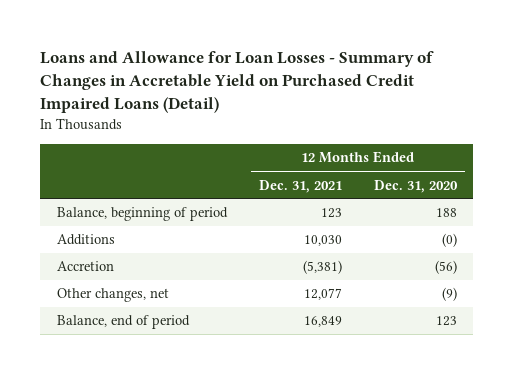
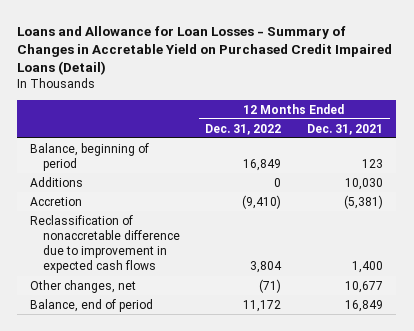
- | 12 Months Ended Dec. 31, 2021 | 12 Months Ended Dec. 31, 2020
+ | 12 Months Ended Dec. 31, 2022 | 12 Months Ended Dec. 31, 2021
- Other changes, net | 12,077 | (9)
+ Reclassification of nonaccretable difference due to improvement in expected cash flows | 3,804 | 1,400
+ Other changes, net | (71) | 10,677

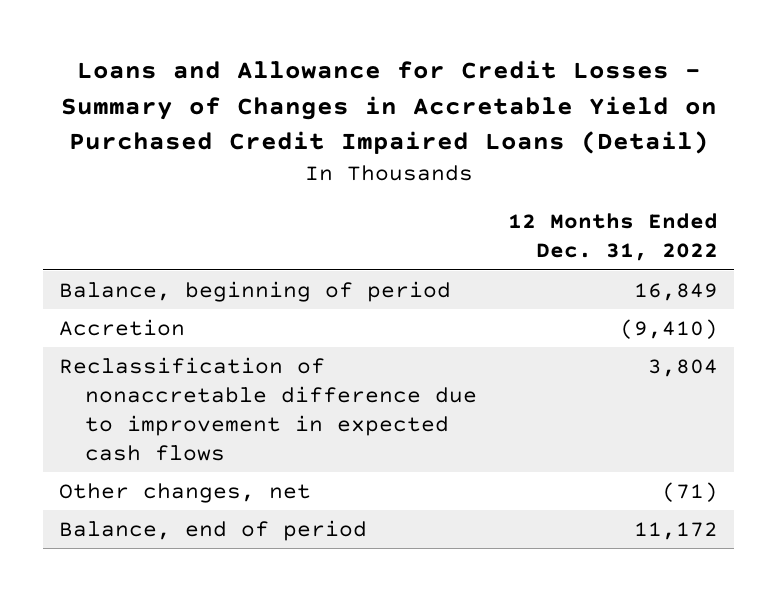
- Loans and Allowance for Loan Losses - Summary of Changes in Accretable Yield on Purchased Credit Impaired Loans (Detail)
+ Loans and Allowance for Credit Losses - Summary of Changes in Accretable Yield on Purchased Credit Impaired Loans (Detail)
- | 12 Months Ended Dec. 31, 2022 | 12 Months Ended Dec. 31, 2021
+ | 12 Months Ended Dec. 31, 2022
- Additions | 0 | 10,030

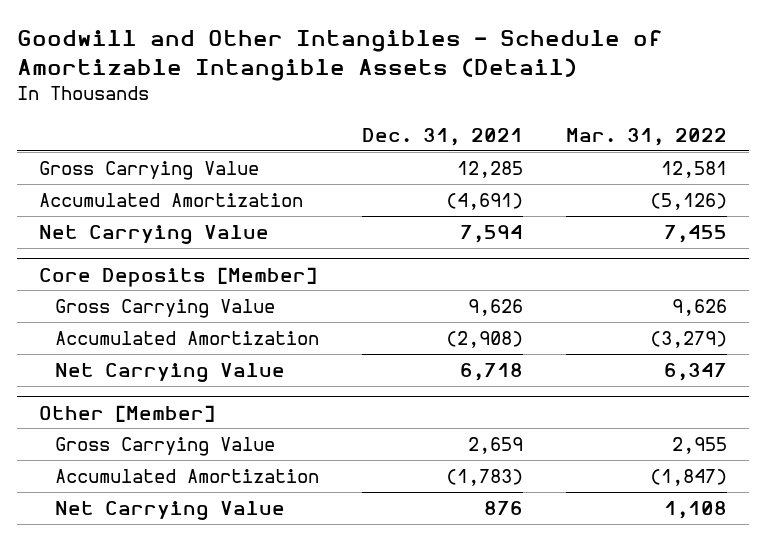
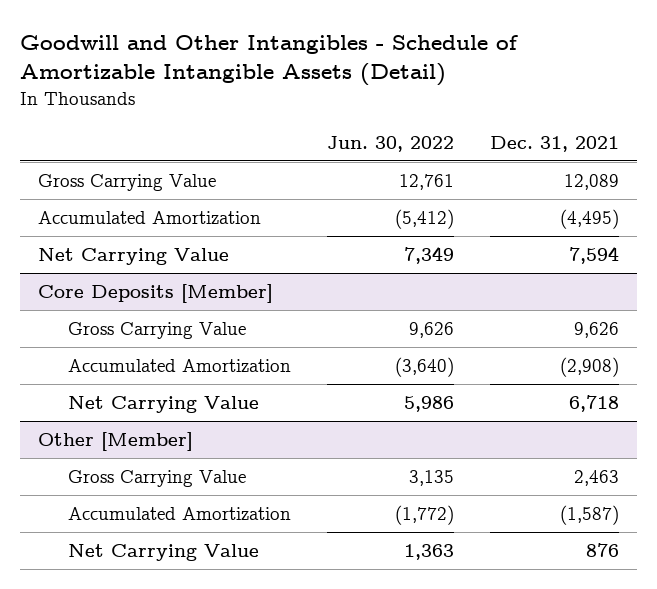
- | Dec. 31, 2021 | Mar. 31, 2022
+ | Jun. 30, 2022 | Dec. 31, 2021
- Gross Carrying Value | 12,285 | 12,581
- Accumulated Amortization | (4,691) | (5,126)
+ Gross Carrying Value | 12,761 | 12,089
+ Accumulated Amortization | (5,412) | (4,495)
@ Other [Member]
- Gross Carrying Value | 2,659 | 2,955
- Accumulated Amortization | (1,783) | (1,847)
+ Gross Carrying Value | 3,135 | 2,463
+ Accumulated Amortization | (1,772) | (1,587)

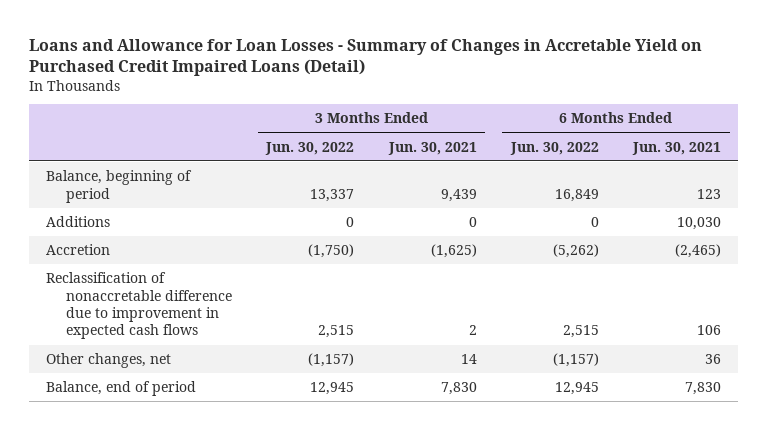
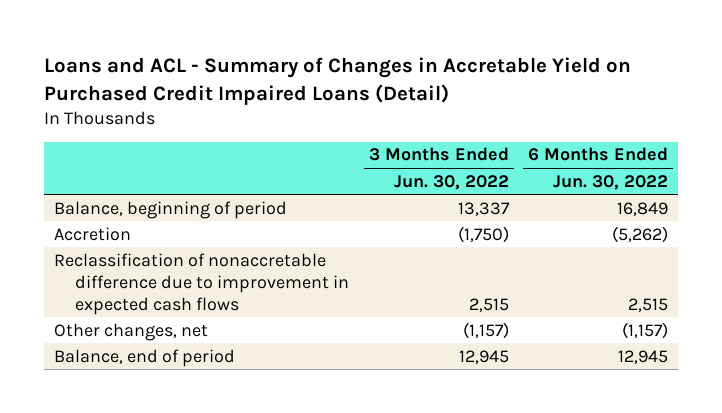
- Loans and Allowance for Loan Losses - Summary of Changes in Accretable Yield on Purchased Credit Impaired Loans (Detail)
+ Loans and ACL - Summary of Changes in Accretable Yield on Purchased Credit Impaired Loans (Detail)
- | 3 Months Ended Jun. 30, 2022 | 3 Months Ended Jun. 30, 2021 | 6 Months Ended Jun. 30, 2022 | 6 Months Ended Jun. 30, 2021
+ | 3 Months Ended Jun. 30, 2022 | 6 Months Ended Jun. 30, 2022
- Additions | 0 | 0 | 0 | 10,030

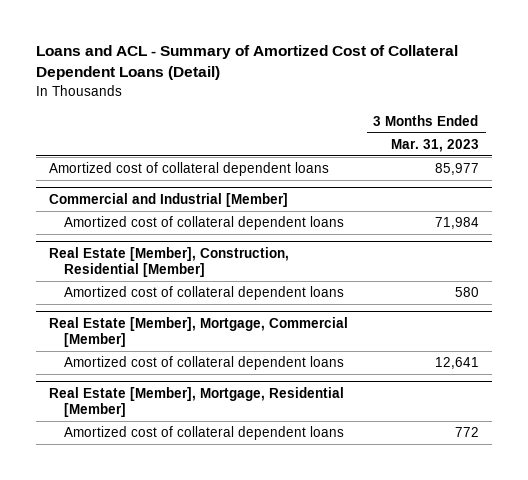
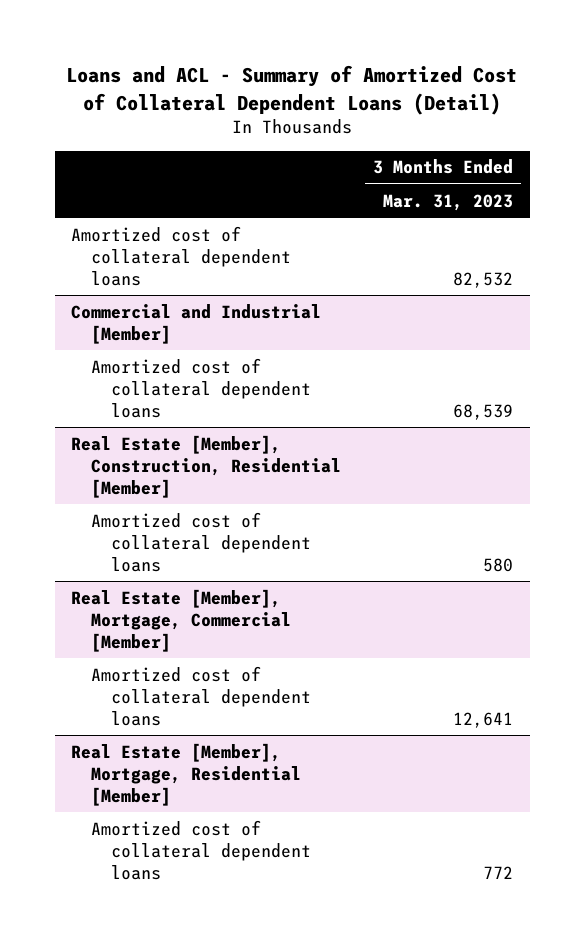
- Amortized cost of collateral dependent loans | 85,977
+ Amortized cost of collateral dependent loans | 82,532
@ Commercial and Industrial [Member]
- Amortized cost of collateral dependent loans | 71,984
+ Amortized cost of collateral dependent loans | 68,539

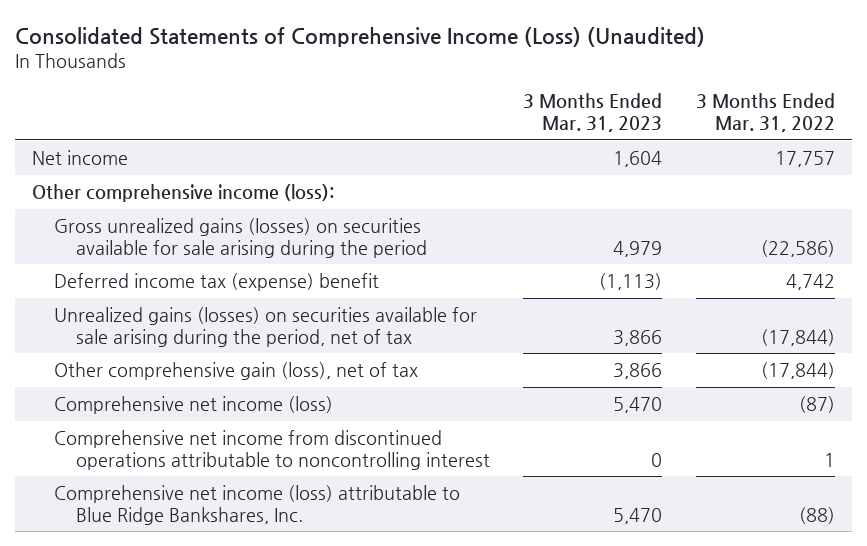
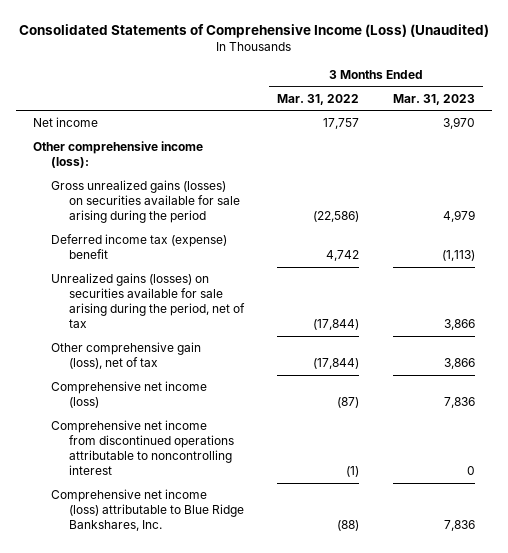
- | 3 Months Ended Mar. 31, 2023 | 3 Months Ended Mar. 31, 2022
+ | 3 Months Ended Mar. 31, 2022 | 3 Months Ended Mar. 31, 2023
- Net income | 1,604 | 17,757
+ Net income | 17,757 | 3,970
- Comprehensive net income (loss) | 5,470 | (87)
- Comprehensive net income from discontinued operations attributable to noncontrolling interest | 0 | 1
- Comprehensive net income (loss) attributable to Blue Ridge Bankshares, Inc. | 5,470 | (88)
+ Comprehensive net income (loss) | (87) | 7,836
+ Comprehensive net income from discontinued operations attributable to noncontrolling interest | (1) | 0
+ Comprehensive net income (loss) attributable to Blue Ridge Bankshares, Inc. | (88) | 7,836

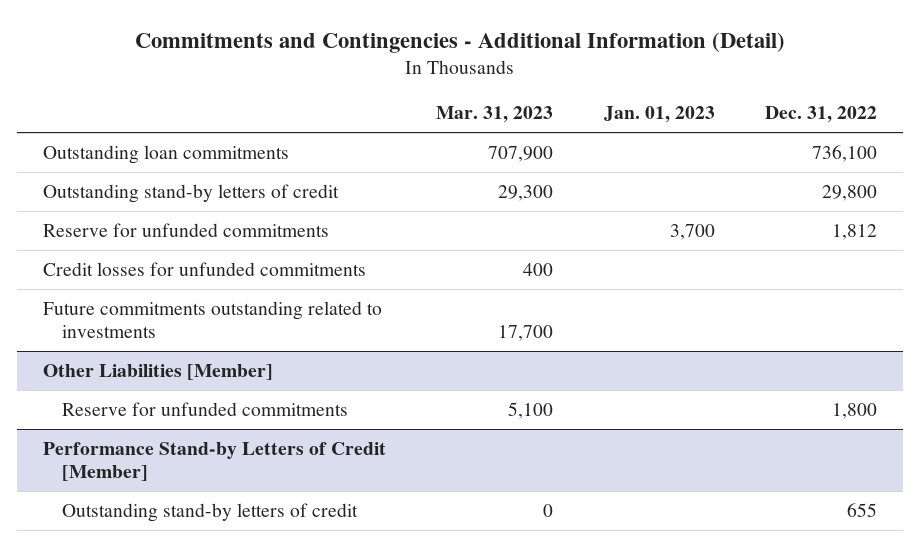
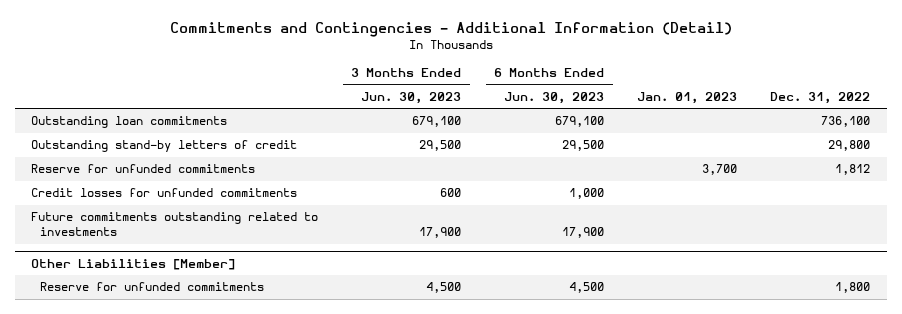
- | Mar. 31, 2023 | Jan. 01, 2023 | Dec. 31, 2022
+ | 3 Months Ended Jun. 30, 2023 | 6 Months Ended Jun. 30, 2023 | Jan. 01, 2023 | Dec. 31, 2022
- Performance Stand-by Letters of Credit [Member]
- Outstanding stand-by letters of credit | 0 | | 655

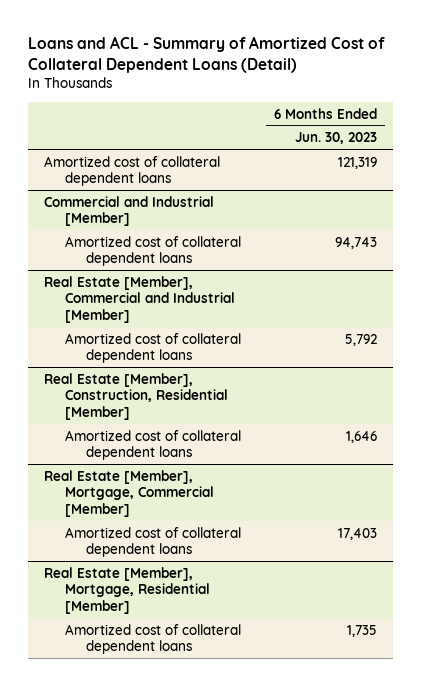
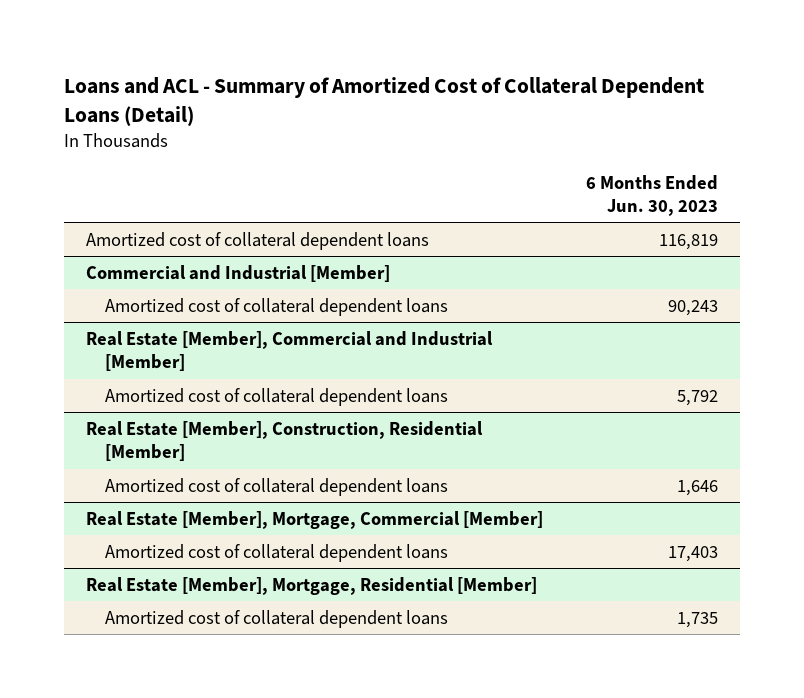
- Amortized cost of collateral dependent loans | 121,319
+ Amortized cost of collateral dependent loans | 116,819
@ Commercial and Industrial [Member]
- Amortized cost of collateral dependent loans | 94,743
+ Amortized cost of collateral dependent loans | 90,243

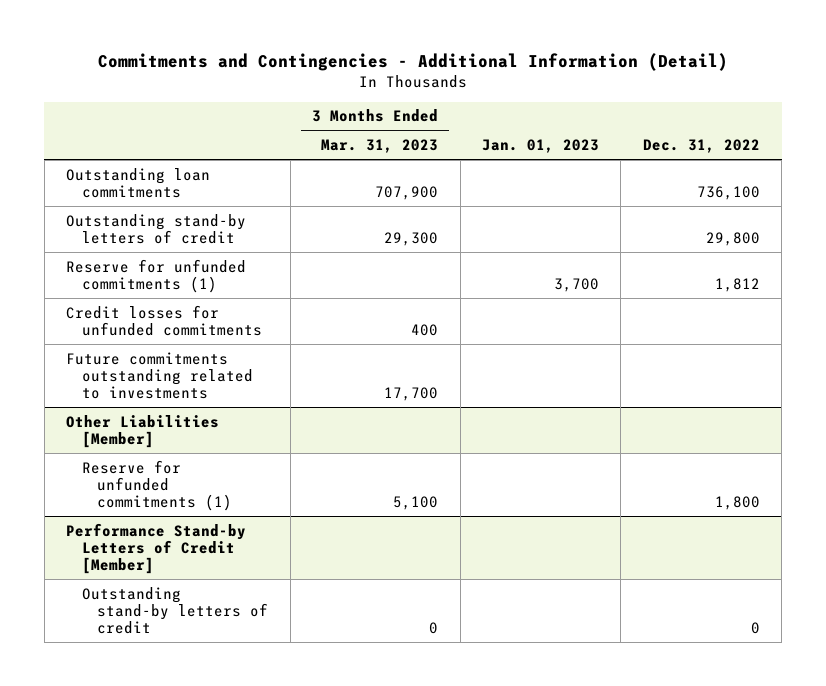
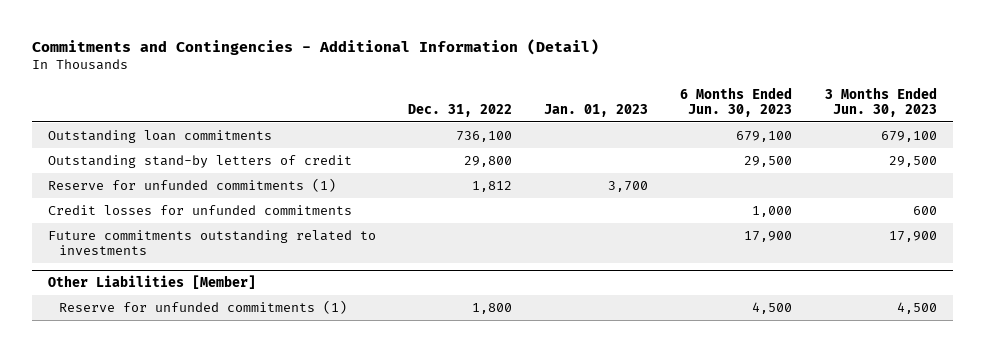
- | 3 Months Ended Mar. 31, 2023 | Jan. 01, 2023 | Dec. 31, 2022
+ | Dec. 31, 2022 | Jan. 01, 2023 | 6 Months Ended Jun. 30, 2023 | 3 Months Ended Jun. 30, 2023
- Performance Stand-by Letters of Credit [Member]
- Outstanding stand-by letters of credit | 0 | | 0

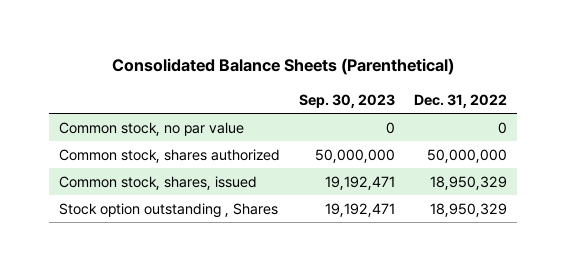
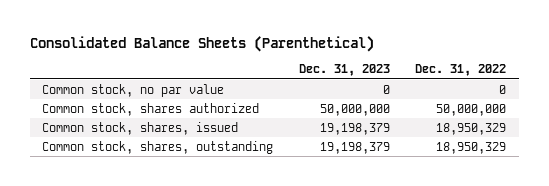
- | Sep. 30, 2023 | Dec. 31, 2022
+ | Dec. 31, 2023 | Dec. 31, 2022
- Stock option outstanding , Shares | 19,192,471 | 18,950,329
+ Common stock, shares, outstanding | 19,198,379 | 18,950,329

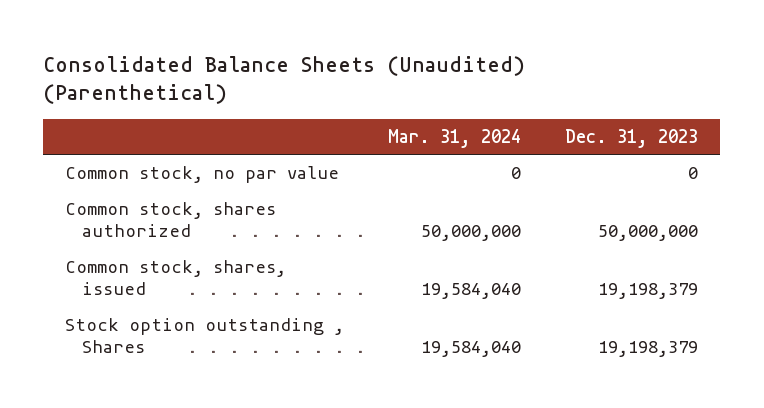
- Consolidated Balance Sheets (Parenthetical)
+ Consolidated Balance Sheets (Unaudited) (Parenthetical)
- | Dec. 31, 2023 | Dec. 31, 2022
+ | Mar. 31, 2024 | Dec. 31, 2023
- Common stock, shares, outstanding | 19,198,379 | 18,950,329
+ Stock option outstanding , Shares | 19,584,040 | 19,198,379

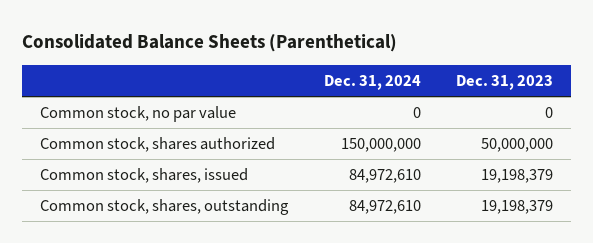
- Consolidated Balance Sheets (Unaudited) (Parenthetical)
+ Consolidated Balance Sheets (Parenthetical)
- | Mar. 31, 2024 | Dec. 31, 2023
+ | Dec. 31, 2024 | Dec. 31, 2023
- Stock option outstanding , Shares | 19,584,040 | 19,198,379
+ Common stock, shares, outstanding | 84,972,610 | 19,198,379

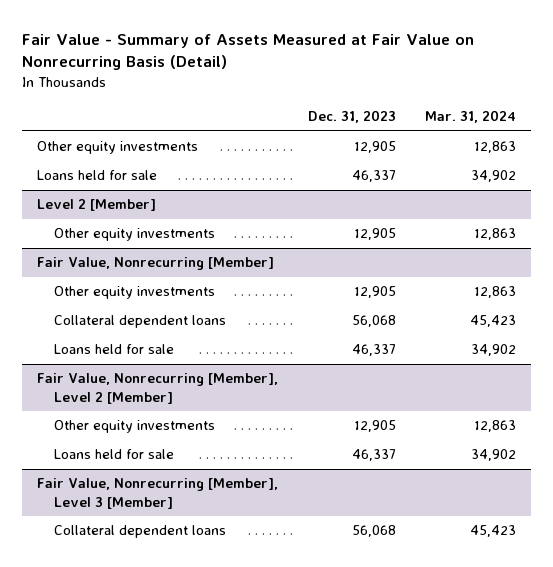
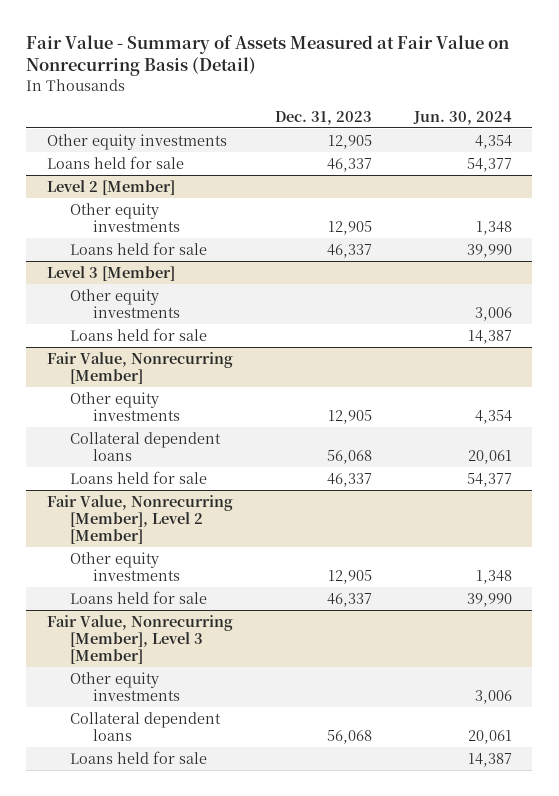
- | Dec. 31, 2023 | Mar. 31, 2024
+ | Dec. 31, 2023 | Jun. 30, 2024
@ Level 2 [Member]
+ Loans held for sale | 46,337 | 39,990
+ Level 3 [Member]
+ Other equity investments | | 3,006
+ Loans held for sale | | 14,387
@ Fair Value, Nonrecurring [Member], Level 3 [Member]
+ Other equity investments | | 3,006
+ Loans held for sale | | 14,387

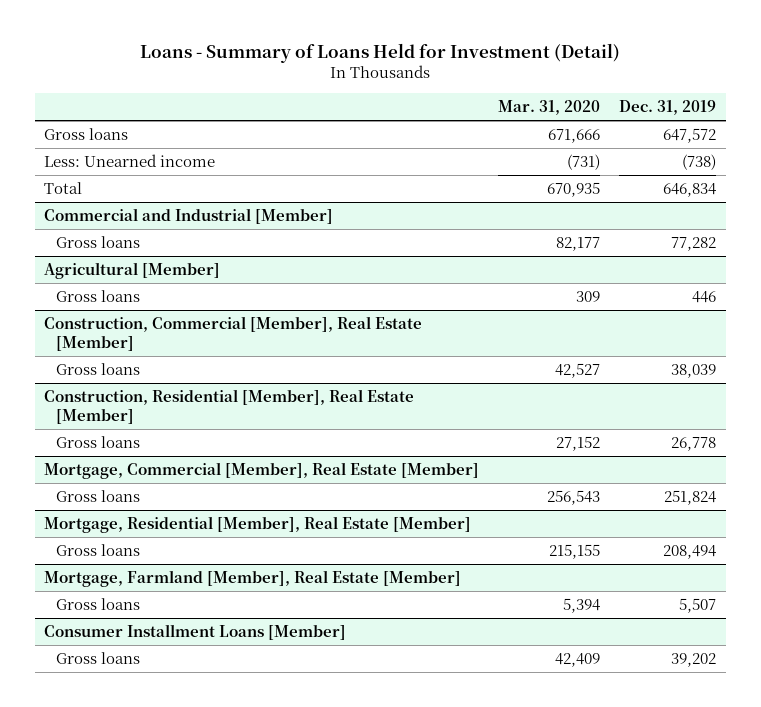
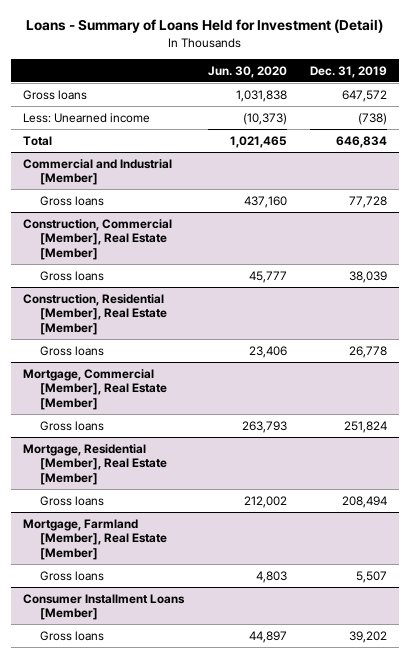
- | Mar. 31, 2020 | Dec. 31, 2019
+ | Jun. 30, 2020 | Dec. 31, 2019
@ Commercial and Industrial [Member]
- Gross loans | 82,177 | 77,282
- Agricultural [Member]
- Gross loans | 309 | 446
@ Commercial and Industrial [Member]
+ Gross loans | 437,160 | 77,728

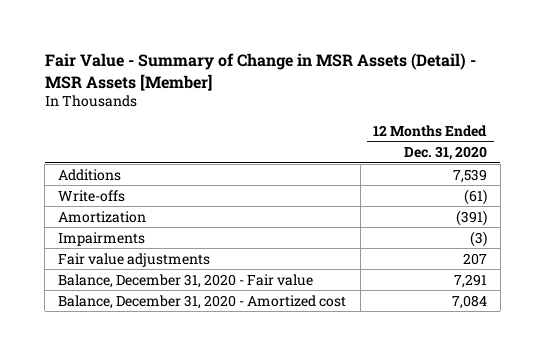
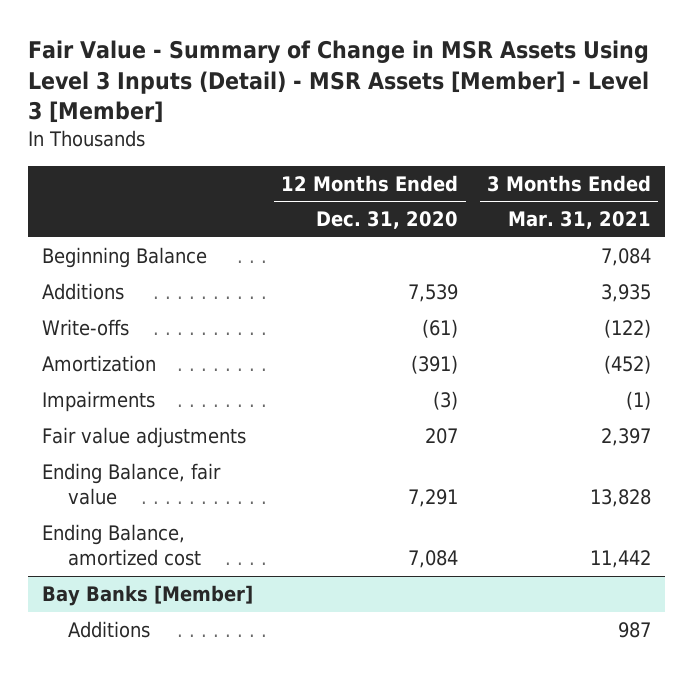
- Fair Value - Summary of Change in MSR Assets (Detail) - MSR Assets [Member]
+ Fair Value - Summary of Change in MSR Assets Using Level 3 Inputs (Detail) - MSR Assets [Member] - Level 3 [Member]
- | 12 Months Ended Dec. 31, 2020
+ | 12 Months Ended Dec. 31, 2020 | 3 Months Ended Mar. 31, 2021
+ Beginning Balance | | 7,084
- Balance, December 31, 2020 - Fair value | 7,291
- Balance, December 31, 2020 - Amortized cost | 7,084
+ Ending Balance, fair value | 7,291 | 13,828
+ Ending Balance, amortized cost | 7,084 | 11,442
+ Bay Banks [Member]
+ Additions | | 987

